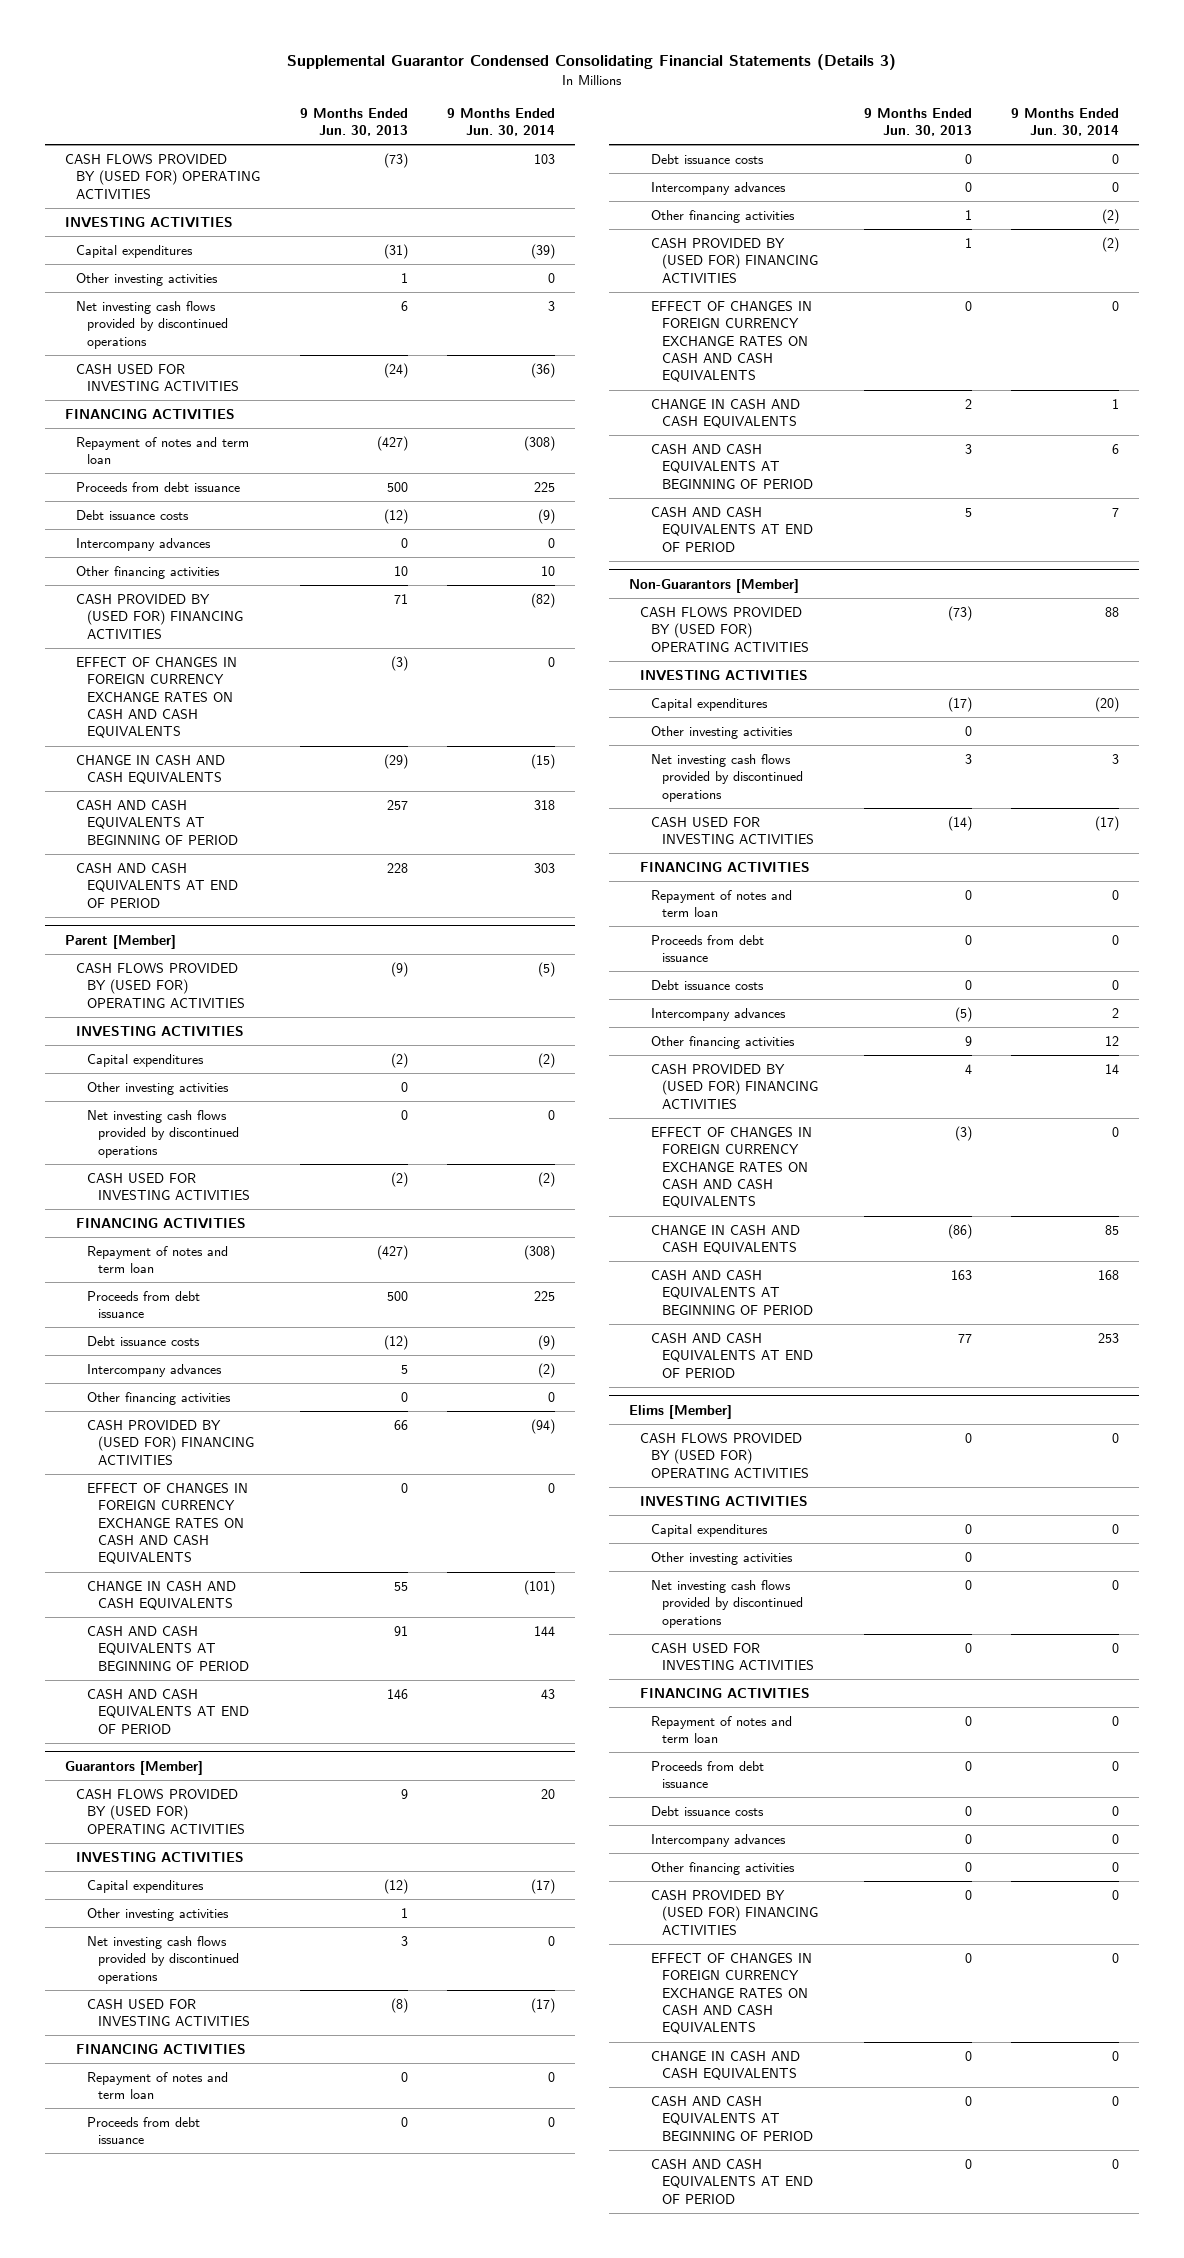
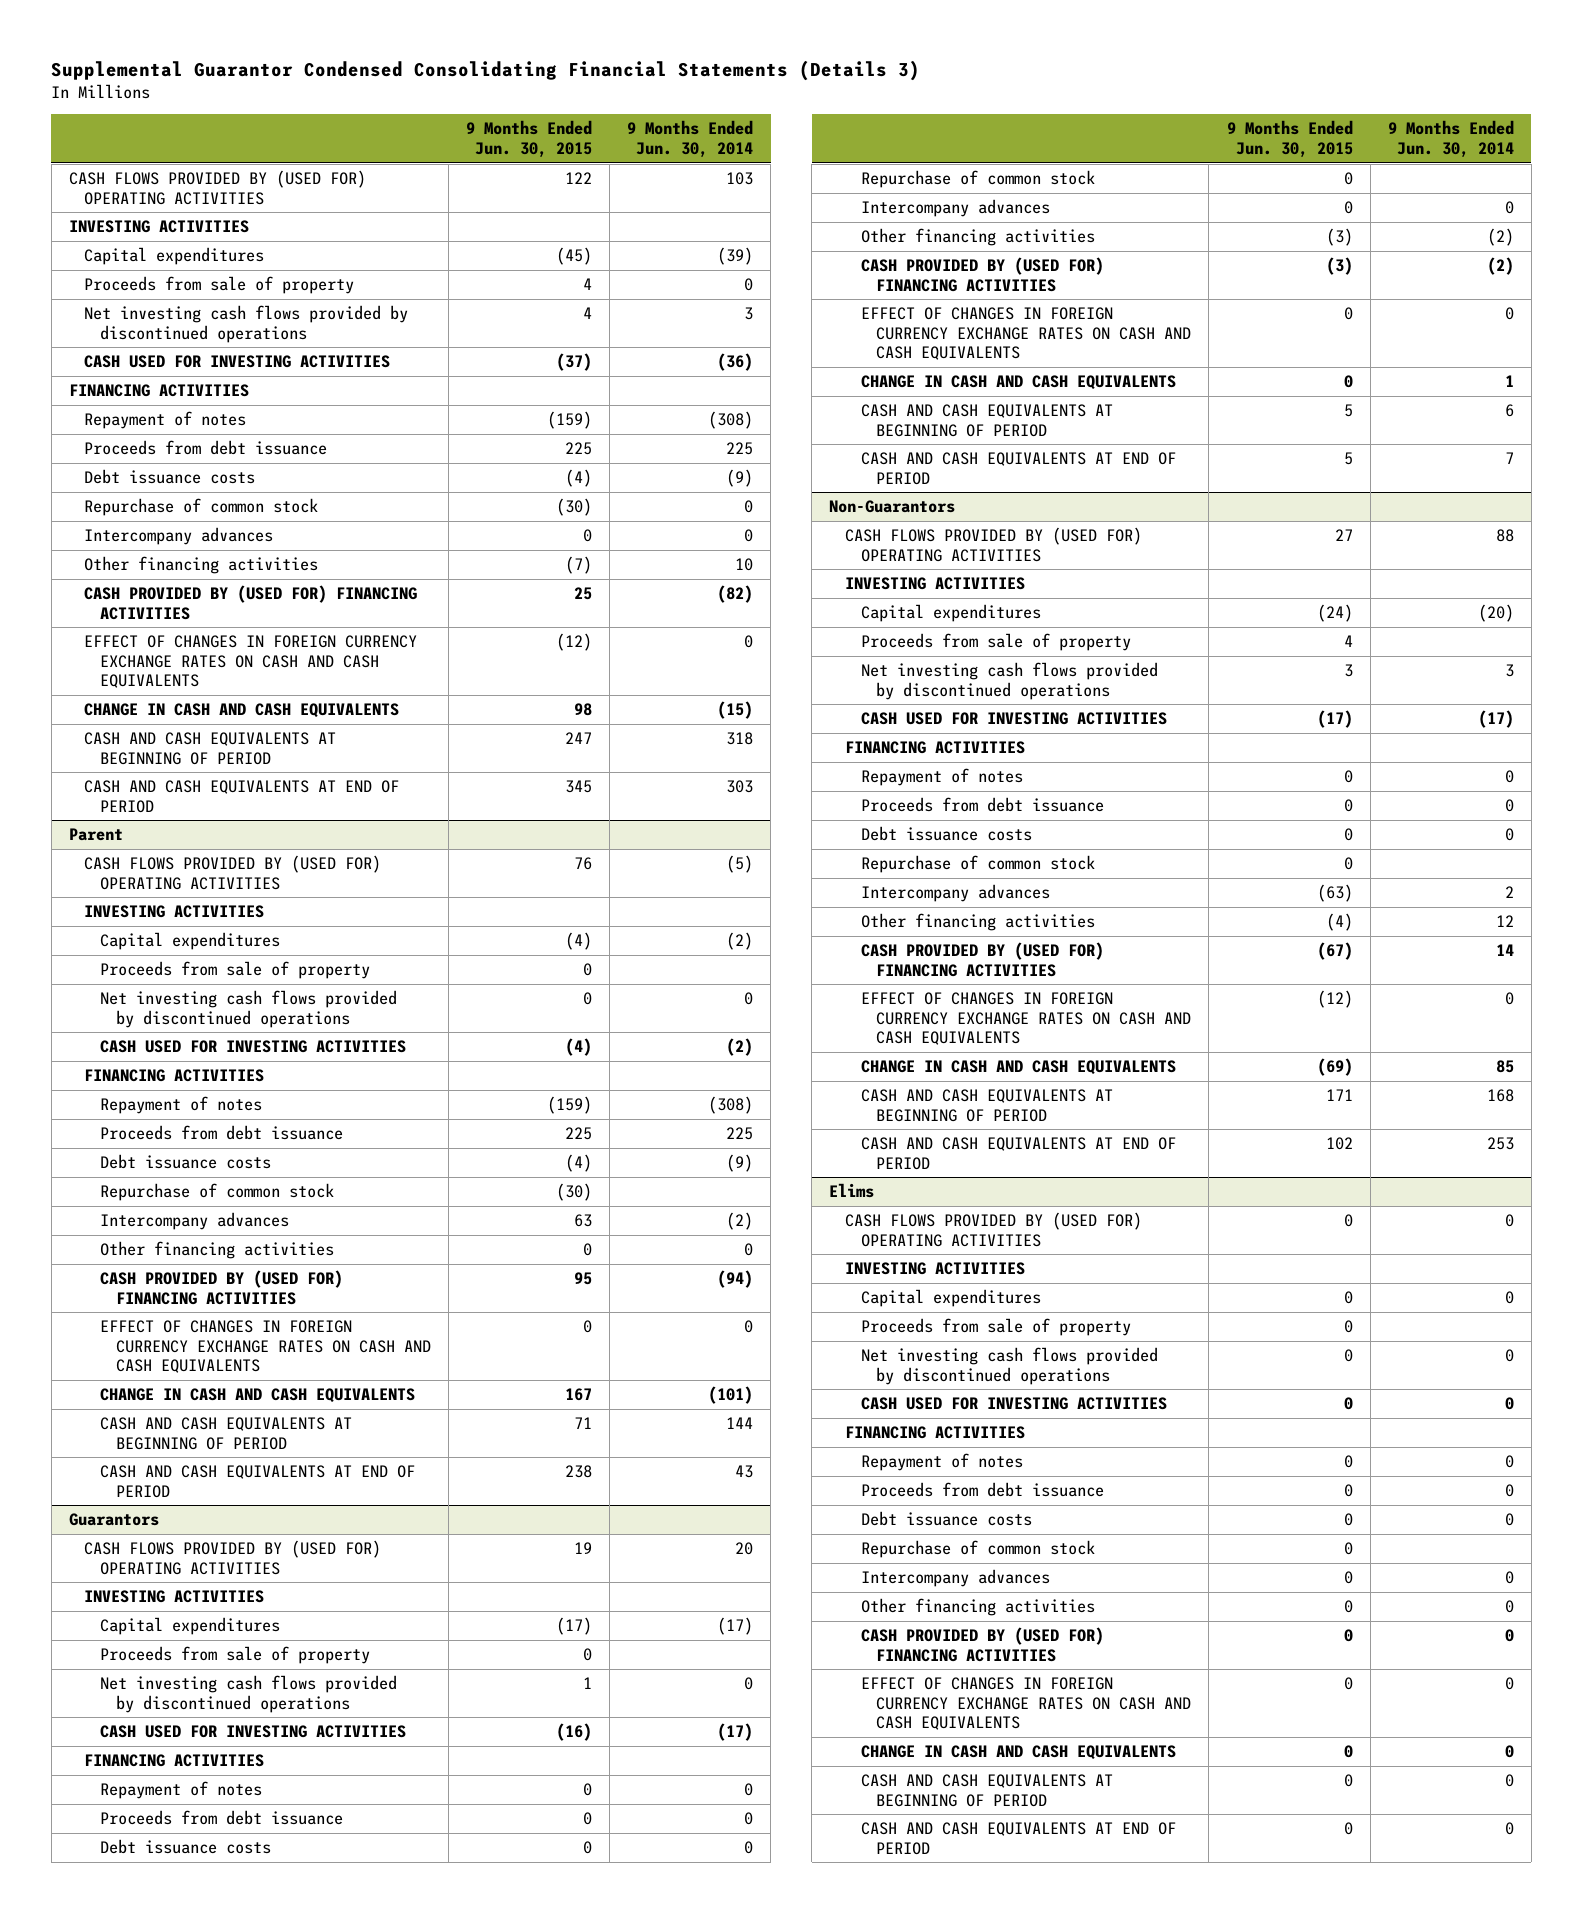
- | 9 Months Ended Jun. 30, 2013 | 9 Months Ended Jun. 30, 2014
+ | 9 Months Ended Jun. 30, 2015 | 9 Months Ended Jun. 30, 2014
- Other investing activities | 1 | 0
+ Proceeds from sale of property | 4 | 0
- Repayment of notes and term loan | (427) | (308)
+ Repayment of notes | (159) | (308)
+ Repurchase of common stock | (30) | 0
- Parent [Member]
+ Parent
- Other investing activities | 0 |
+ Proceeds from sale of property | 0 |
- Repayment of notes and term loan | (427) | (308)
+ Repayment of notes | (159) | (308)
+ Repurchase of common stock | (30) |
- Guarantors [Member]
+ Guarantors
- Other investing activities | 1 |
+ Proceeds from sale of property | 0 |
- Repayment of notes and term loan | 0 | 0
+ Repayment of notes | 0 | 0
+ Repurchase of common stock | 0 |
- Non-Guarantors [Member]
+ Non-Guarantors
- Other investing activities | 0 |
+ Proceeds from sale of property | 4 |
- Repayment of notes and term loan | 0 | 0
+ Repayment of notes | 0 | 0
+ Repurchase of common stock | 0 |
- Elims [Member]
+ Elims
- Other investing activities | 0 |
+ Proceeds from sale of property | 0 |
- Repayment of notes and term loan | 0 | 0
+ Repayment of notes | 0 | 0
+ Repurchase of common stock | 0 |

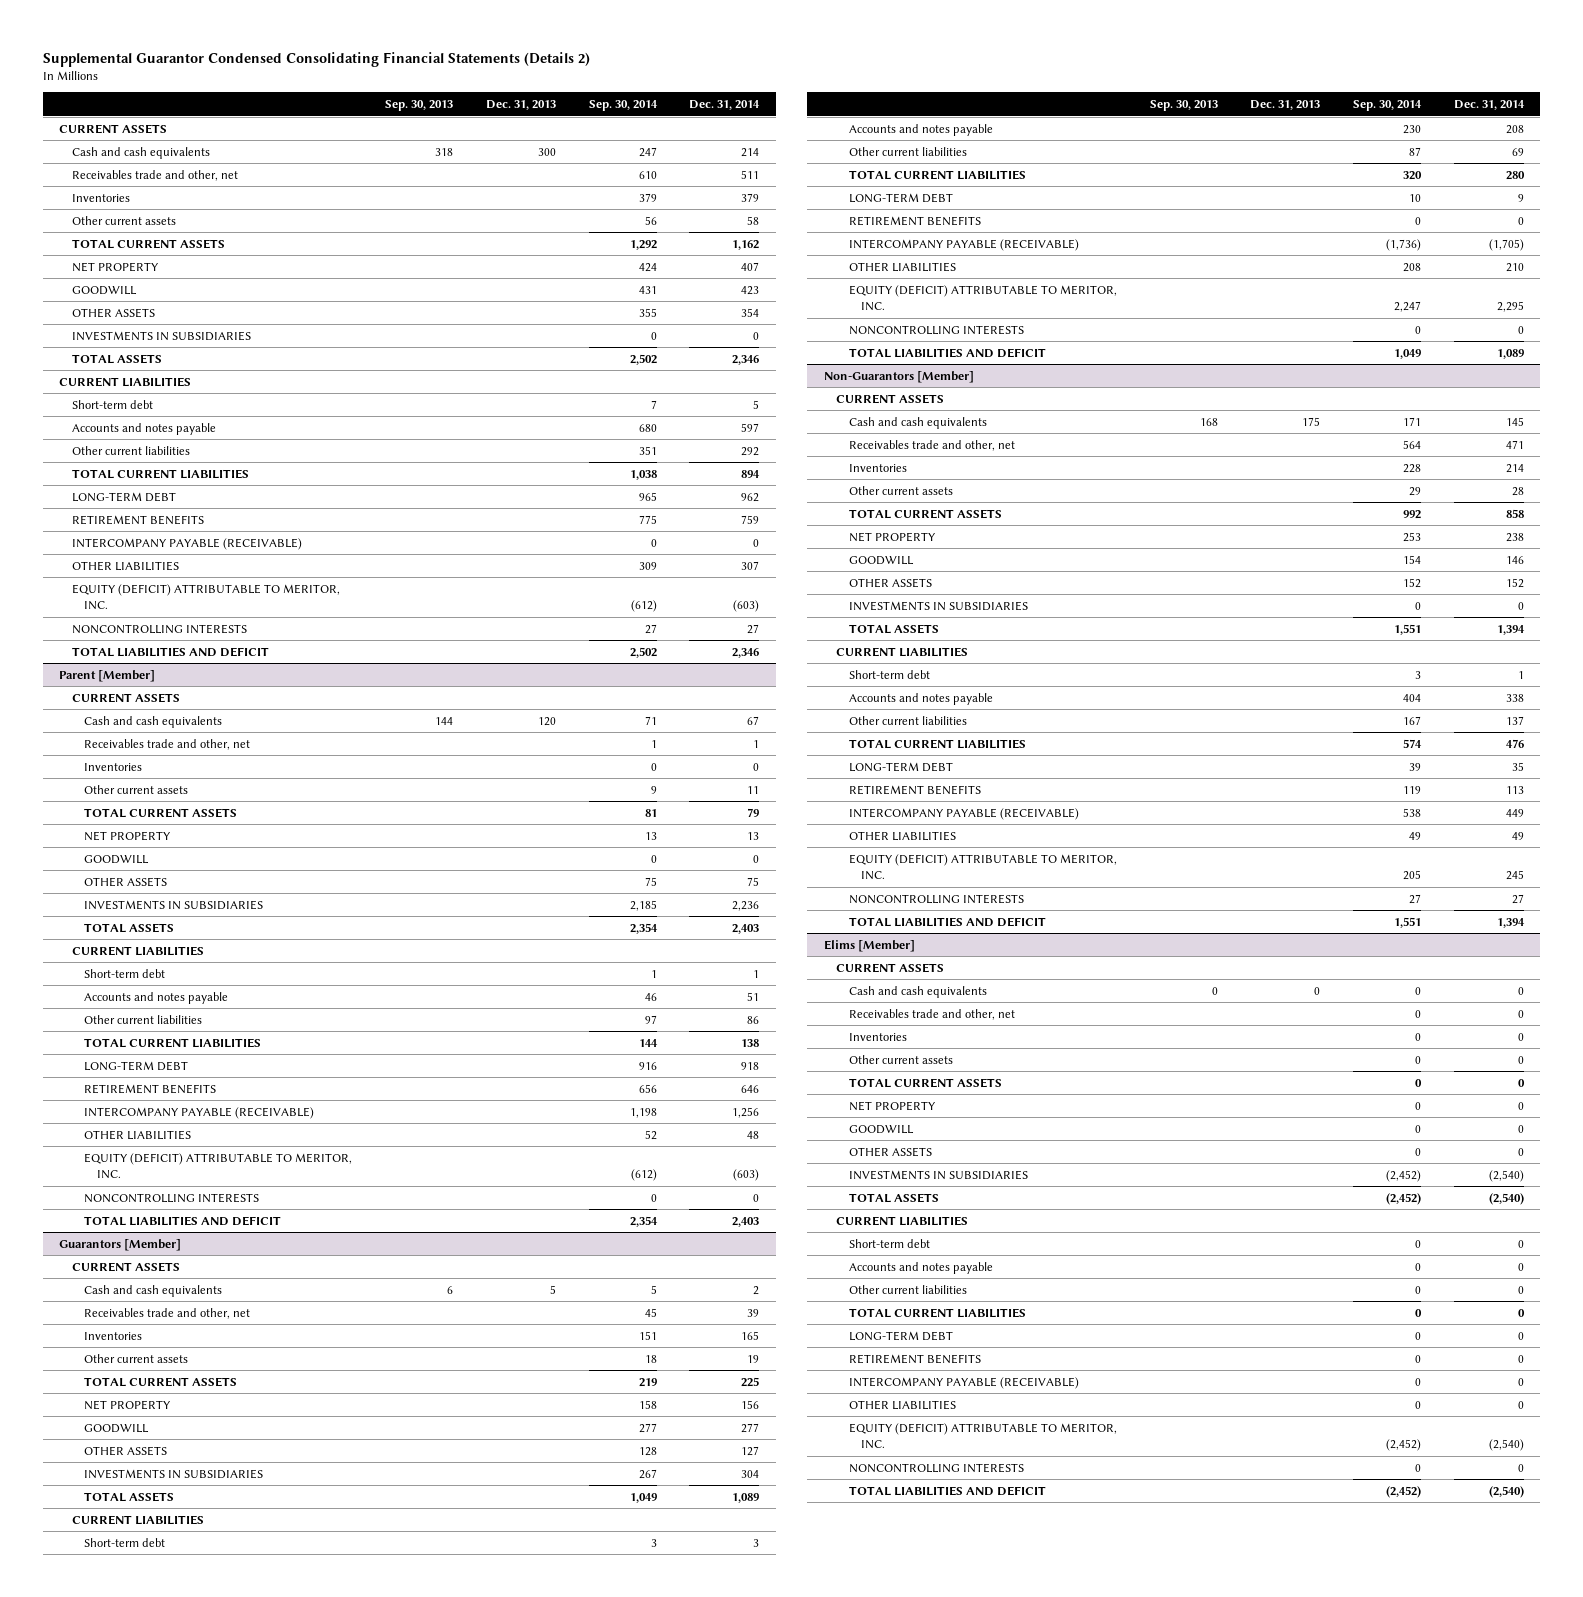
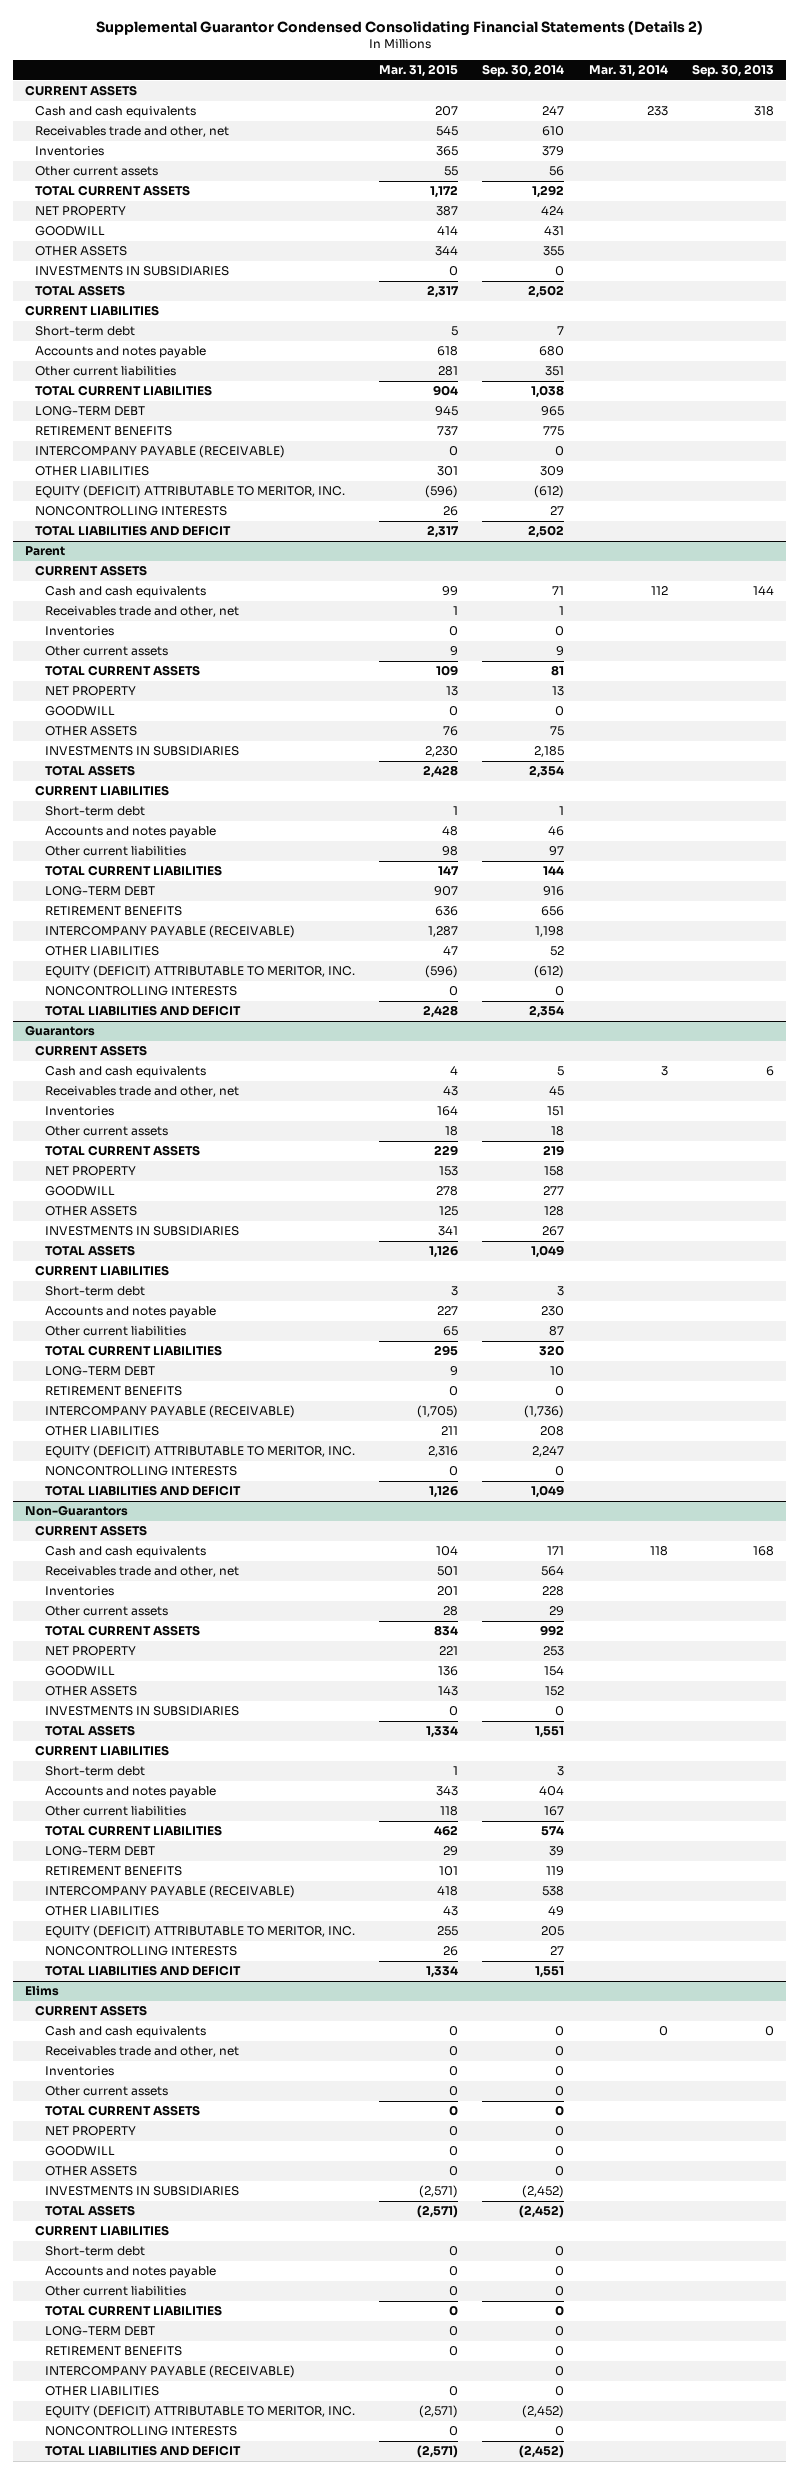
- | Sep. 30, 2013 | Dec. 31, 2013 | Sep. 30, 2014 | Dec. 31, 2014
+ | Mar. 31, 2015 | Sep. 30, 2014 | Mar. 31, 2014 | Sep. 30, 2013
- Parent [Member]
+ Parent
- Guarantors [Member]
+ Guarantors
- Non-Guarantors [Member]
+ Non-Guarantors
- Elims [Member]
+ Elims

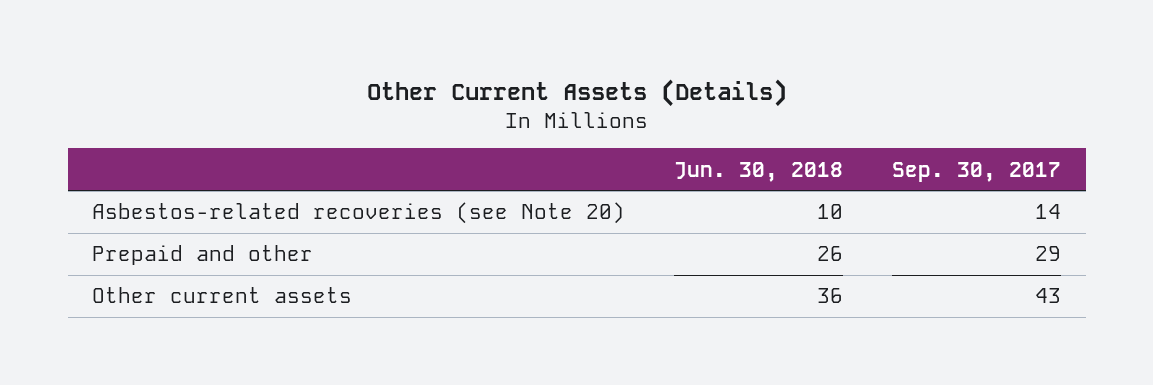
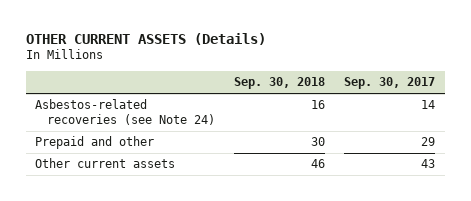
- Other Current Assets (Details)
+ OTHER CURRENT ASSETS (Details)
- | Jun. 30, 2018 | Sep. 30, 2017
+ | Sep. 30, 2018 | Sep. 30, 2017
- Asbestos-related recoveries (see Note 20) | 10 | 14
+ Asbestos-related recoveries (see Note 24) | 16 | 14

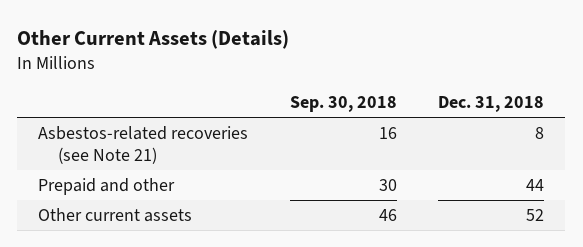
- OTHER CURRENT ASSETS (Details)
+ Other Current Assets (Details)
- | Sep. 30, 2018 | Sep. 30, 2017
+ | Sep. 30, 2018 | Dec. 31, 2018
- Asbestos-related recoveries (see Note 24) | 16 | 14
+ Asbestos-related recoveries (see Note 21) | 16 | 8

